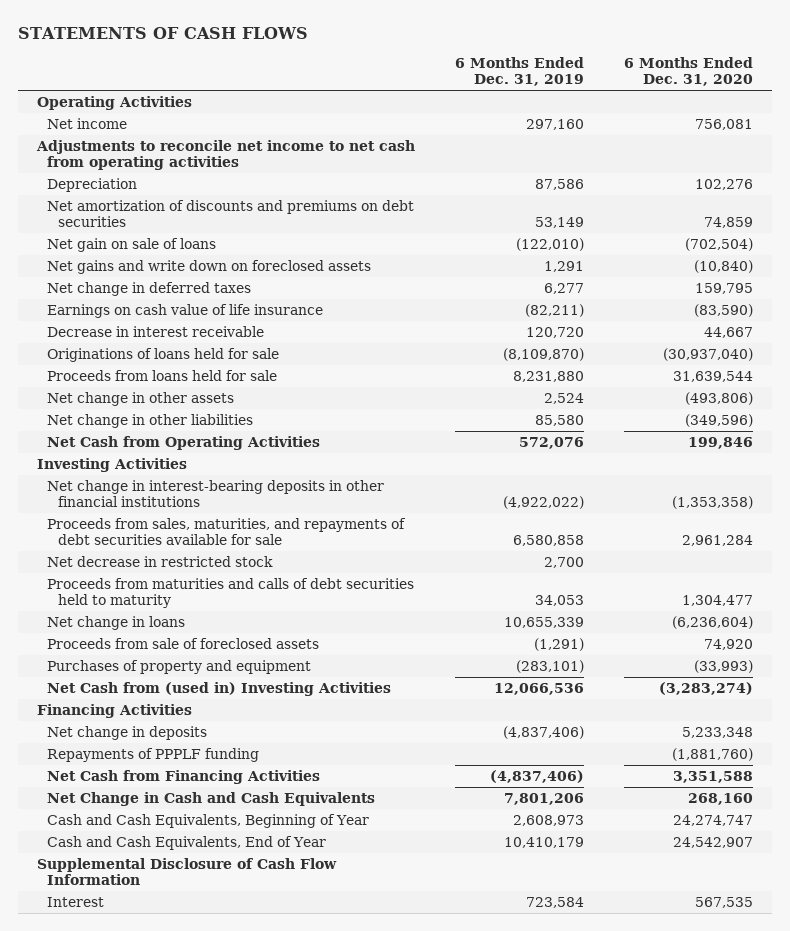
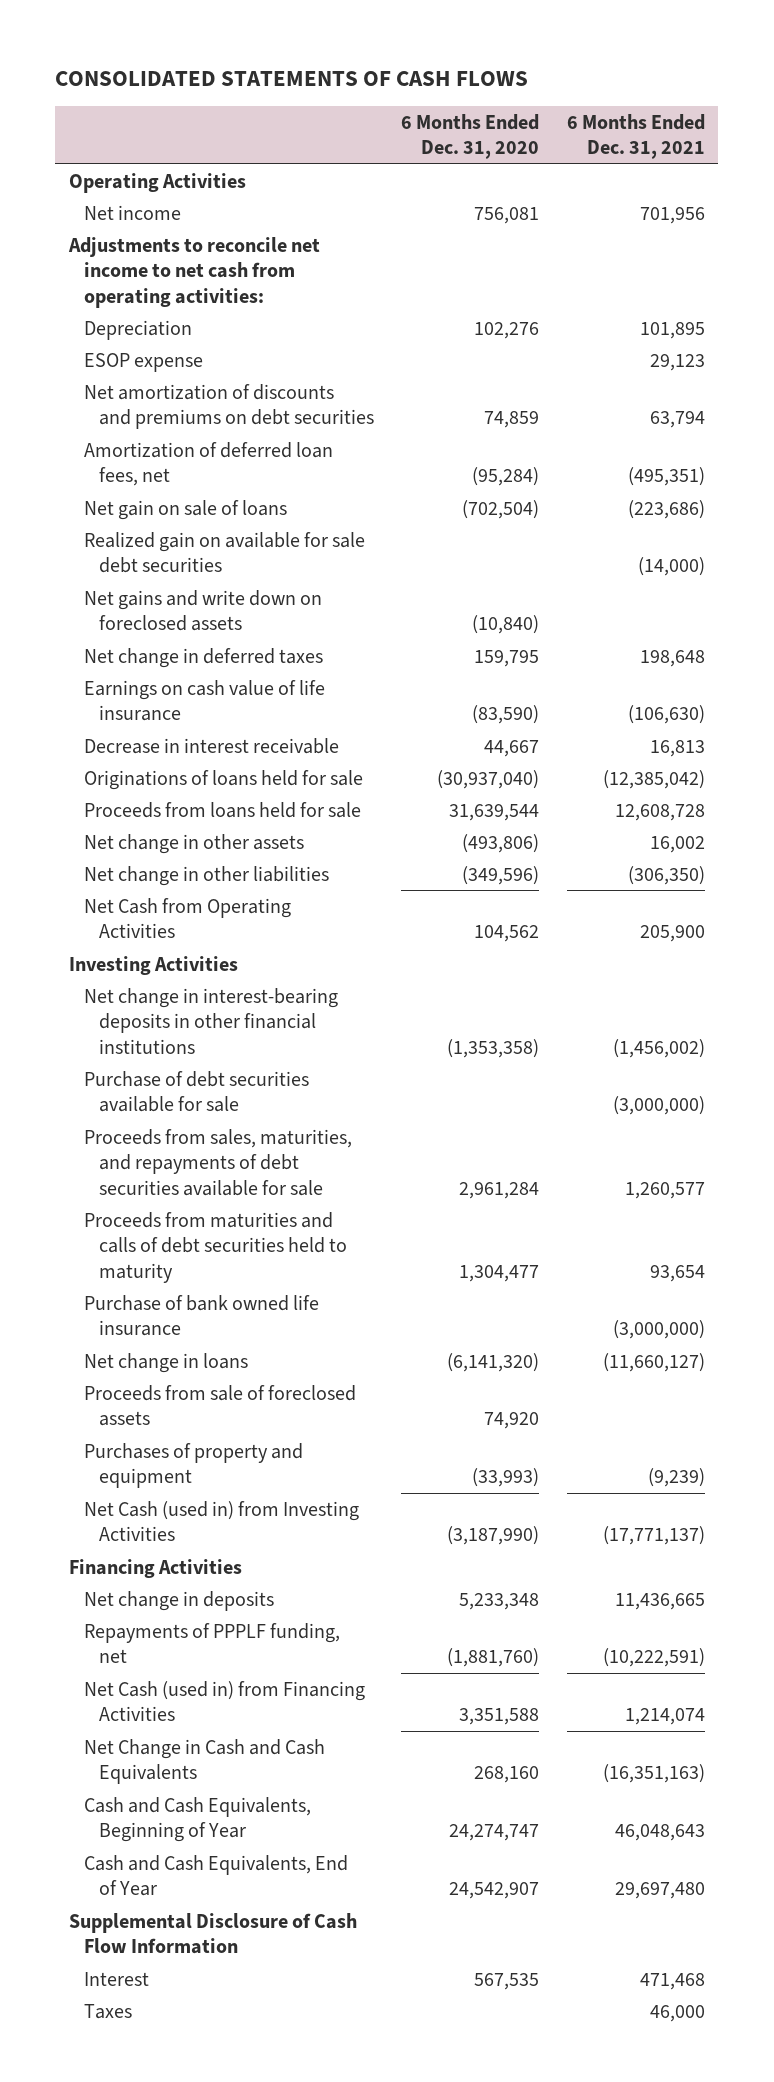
- STATEMENTS OF CASH FLOWS
+ CONSOLIDATED STATEMENTS OF CASH FLOWS
- | 6 Months Ended Dec. 31, 2019 | 6 Months Ended Dec. 31, 2020
+ | 6 Months Ended Dec. 31, 2020 | 6 Months Ended Dec. 31, 2021
- Adjustments to reconcile net income to net cash from operating activities
+ Adjustments to reconcile net income to net cash from operating activities:
+ ESOP expense | | 29,123
+ Amortization of deferred loan fees, net | (95,284) | (495,351)
+ Realized gain on available for sale debt securities | | (14,000)
- Net Cash from Operating Activities | 572,076 | 199,846
+ Net Cash from Operating Activities | 104,562 | 205,900
+ Purchase of debt securities available for sale | | (3,000,000)
- Net decrease in restricted stock | 2,700 |
- Net change in loans | 10,655,339 | (6,236,604)
+ Purchase of bank owned life insurance | | (3,000,000)
+ Net change in loans | (6,141,320) | (11,660,127)
- Net Cash from (used in) Investing Activities | 12,066,536 | (3,283,274)
+ Net Cash (used in) from Investing Activities | (3,187,990) | (17,771,137)
- Repayments of PPPLF funding | | (1,881,760)
- Net Cash from Financing Activities | (4,837,406) | 3,351,588
+ Repayments of PPPLF funding, net | (1,881,760) | (10,222,591)
+ Net Cash (used in) from Financing Activities | 3,351,588 | 1,214,074
+ Taxes | | 46,000

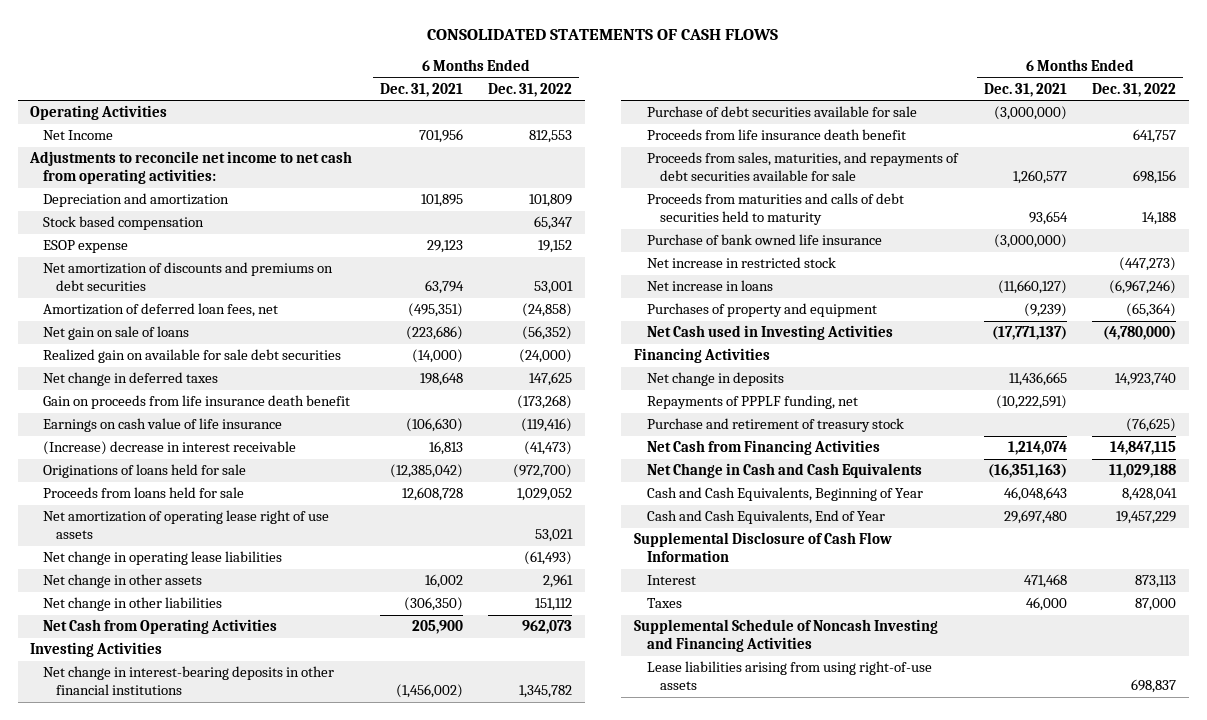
- | 6 Months Ended Dec. 31, 2020 | 6 Months Ended Dec. 31, 2021
+ | 6 Months Ended Dec. 31, 2021 | 6 Months Ended Dec. 31, 2022
- Net income | 756,081 | 701,956
+ Net Income | 701,956 | 812,553
- Depreciation | 102,276 | 101,895
+ Depreciation and amortization | 101,895 | 101,809
+ Stock based compensation | | 65,347
- Net gains and write down on foreclosed assets | (10,840) |
+ Gain on proceeds from life insurance death benefit | | (173,268)
- Decrease in interest receivable | 44,667 | 16,813
+ (Increase) decrease in interest receivable | 16,813 | (41,473)
+ Net amortization of operating lease right of use assets | | 53,021
+ Net change in operating lease liabilities | | (61,493)
+ Proceeds from life insurance death benefit | | 641,757
- Net change in loans | (6,141,320) | (11,660,127)
- Proceeds from sale of foreclosed assets | 74,920 |
+ Net increase in restricted stock | | (447,273)
+ Net increase in loans | (11,660,127) | (6,967,246)
- Net Cash (used in) from Investing Activities | (3,187,990) | (17,771,137)
+ Net Cash used in Investing Activities | (17,771,137) | (4,780,000)
- Net Cash (used in) from Financing Activities | 3,351,588 | 1,214,074
+ Purchase and retirement of treasury stock | | (76,625)
+ Net Cash from Financing Activities | 1,214,074 | 14,847,115
+ Supplemental Schedule of Noncash Investing and Financing Activities
+ Lease liabilities arising from using right-of-use assets | | 698,837

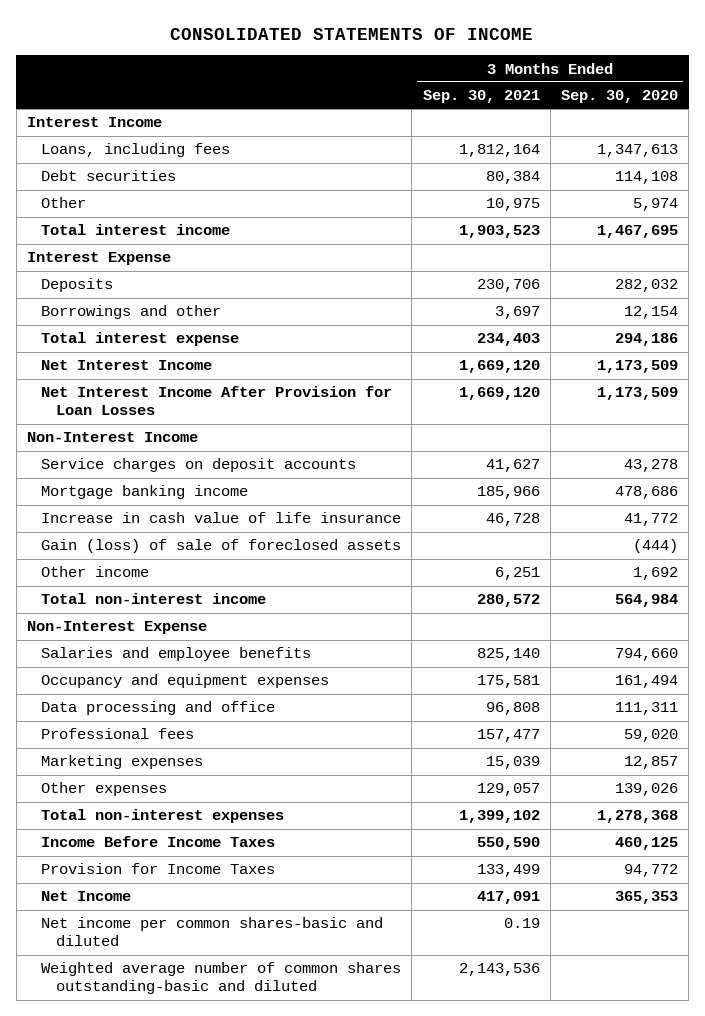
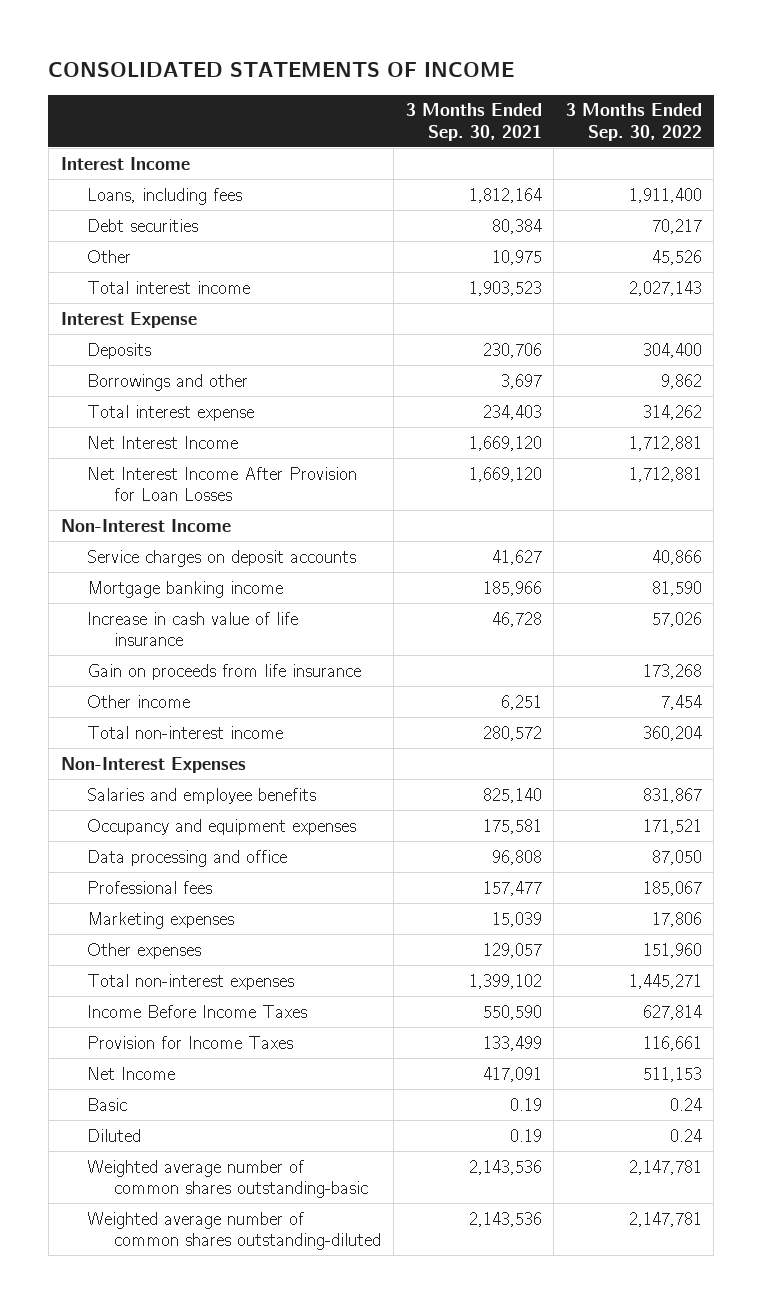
- | 3 Months Ended Sep. 30, 2021 | 3 Months Ended Sep. 30, 2020
+ | 3 Months Ended Sep. 30, 2021 | 3 Months Ended Sep. 30, 2022
- Gain (loss) of sale of foreclosed assets | | (444)
+ Gain on proceeds from life insurance | | 173,268
- Non-Interest Expense
+ Non-Interest Expenses
- Net income per common shares-basic and diluted | 0.19 |
- Weighted average number of common shares outstanding-basic and diluted | 2,143,536 |
+ Basic | 0.19 | 0.24
+ Diluted | 0.19 | 0.24
+ Weighted average number of common shares outstanding-basic | 2,143,536 | 2,147,781
+ Weighted average number of common shares outstanding-diluted | 2,143,536 | 2,147,781

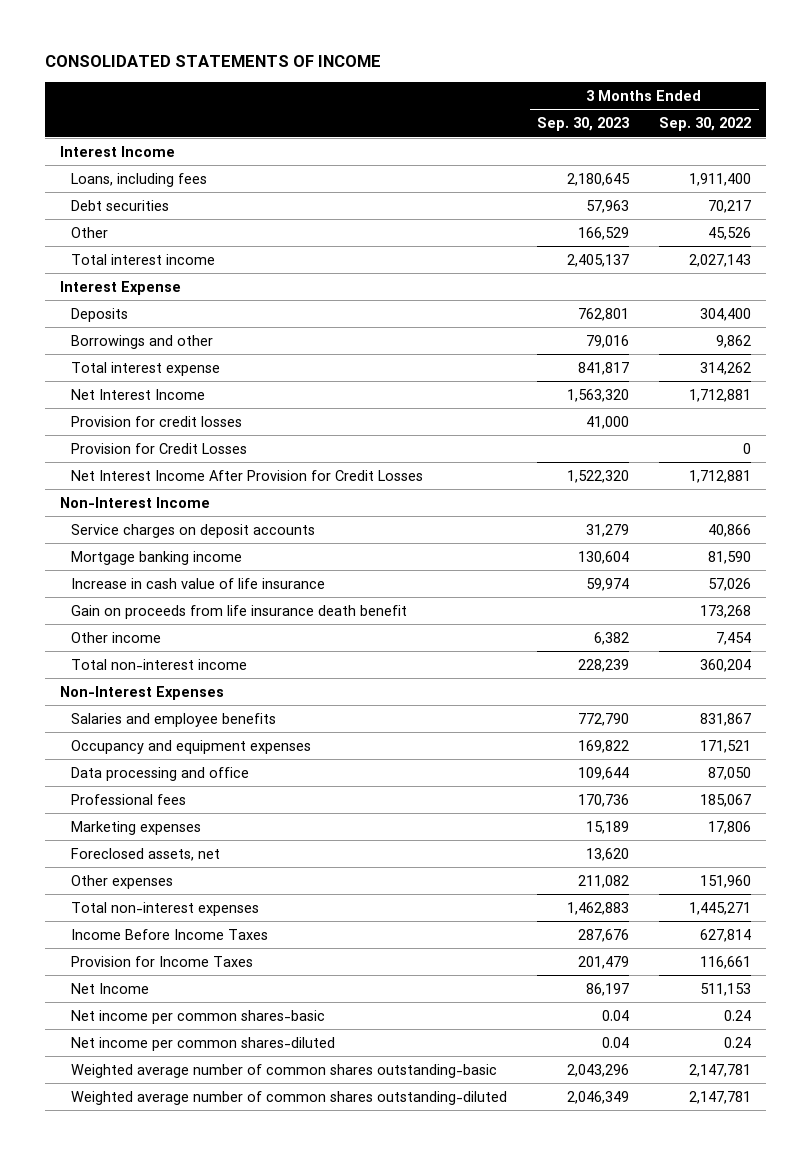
- | 3 Months Ended Sep. 30, 2021 | 3 Months Ended Sep. 30, 2022
+ | 3 Months Ended Sep. 30, 2023 | 3 Months Ended Sep. 30, 2022
- Net Interest Income After Provision for Loan Losses | 1,669,120 | 1,712,881
+ Provision for credit losses | 41,000 |
+ Provision for Credit Losses | | 0
+ Net Interest Income After Provision for Credit Losses | 1,522,320 | 1,712,881
- Gain on proceeds from life insurance | | 173,268
+ Gain on proceeds from life insurance death benefit | | 173,268
+ Foreclosed assets, net | 13,620 |
- Basic | 0.19 | 0.24
- Diluted | 0.19 | 0.24
+ Net income per common shares-basic | 0.04 | 0.24
+ Net income per common shares-diluted | 0.04 | 0.24

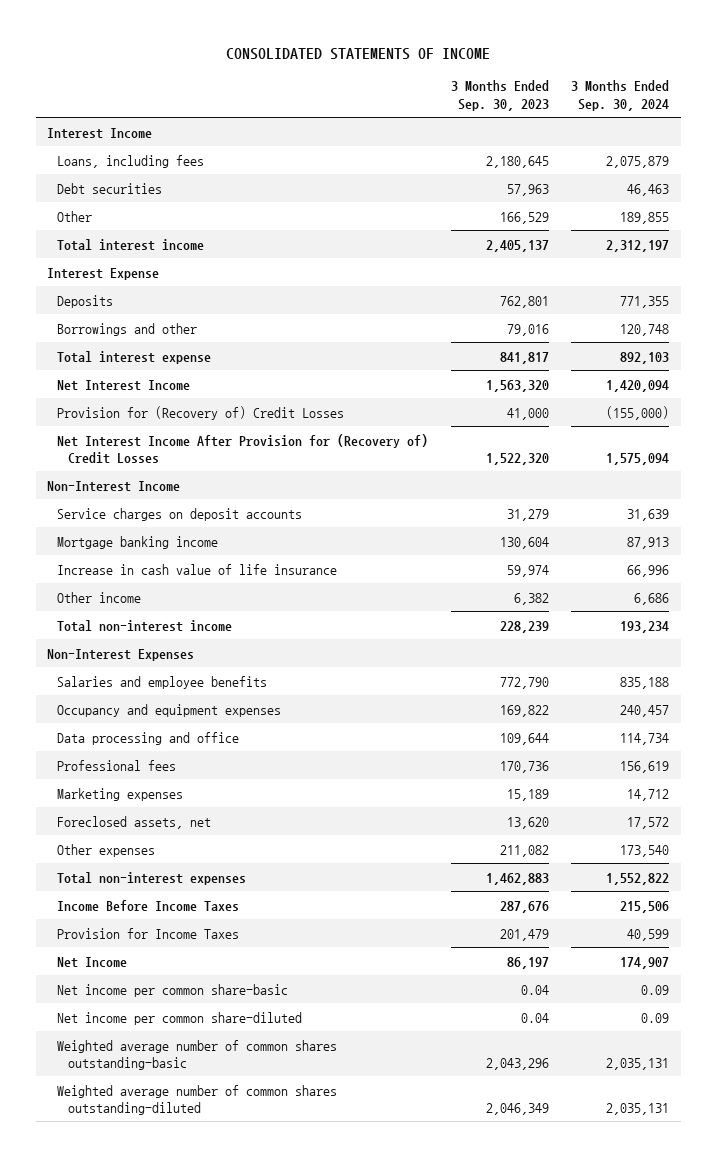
- | 3 Months Ended Sep. 30, 2023 | 3 Months Ended Sep. 30, 2022
+ | 3 Months Ended Sep. 30, 2023 | 3 Months Ended Sep. 30, 2024
- Provision for credit losses | 41,000 |
- Provision for Credit Losses | | 0
- Net Interest Income After Provision for Credit Losses | 1,522,320 | 1,712,881
+ Provision for (Recovery of) Credit Losses | 41,000 | (155,000)
+ Net Interest Income After Provision for (Recovery of) Credit Losses | 1,522,320 | 1,575,094
- Gain on proceeds from life insurance death benefit | | 173,268
- Net income per common shares-basic | 0.04 | 0.24
- Net income per common shares-diluted | 0.04 | 0.24
+ Net income per common share-basic | 0.04 | 0.09
+ Net income per common share-diluted | 0.04 | 0.09

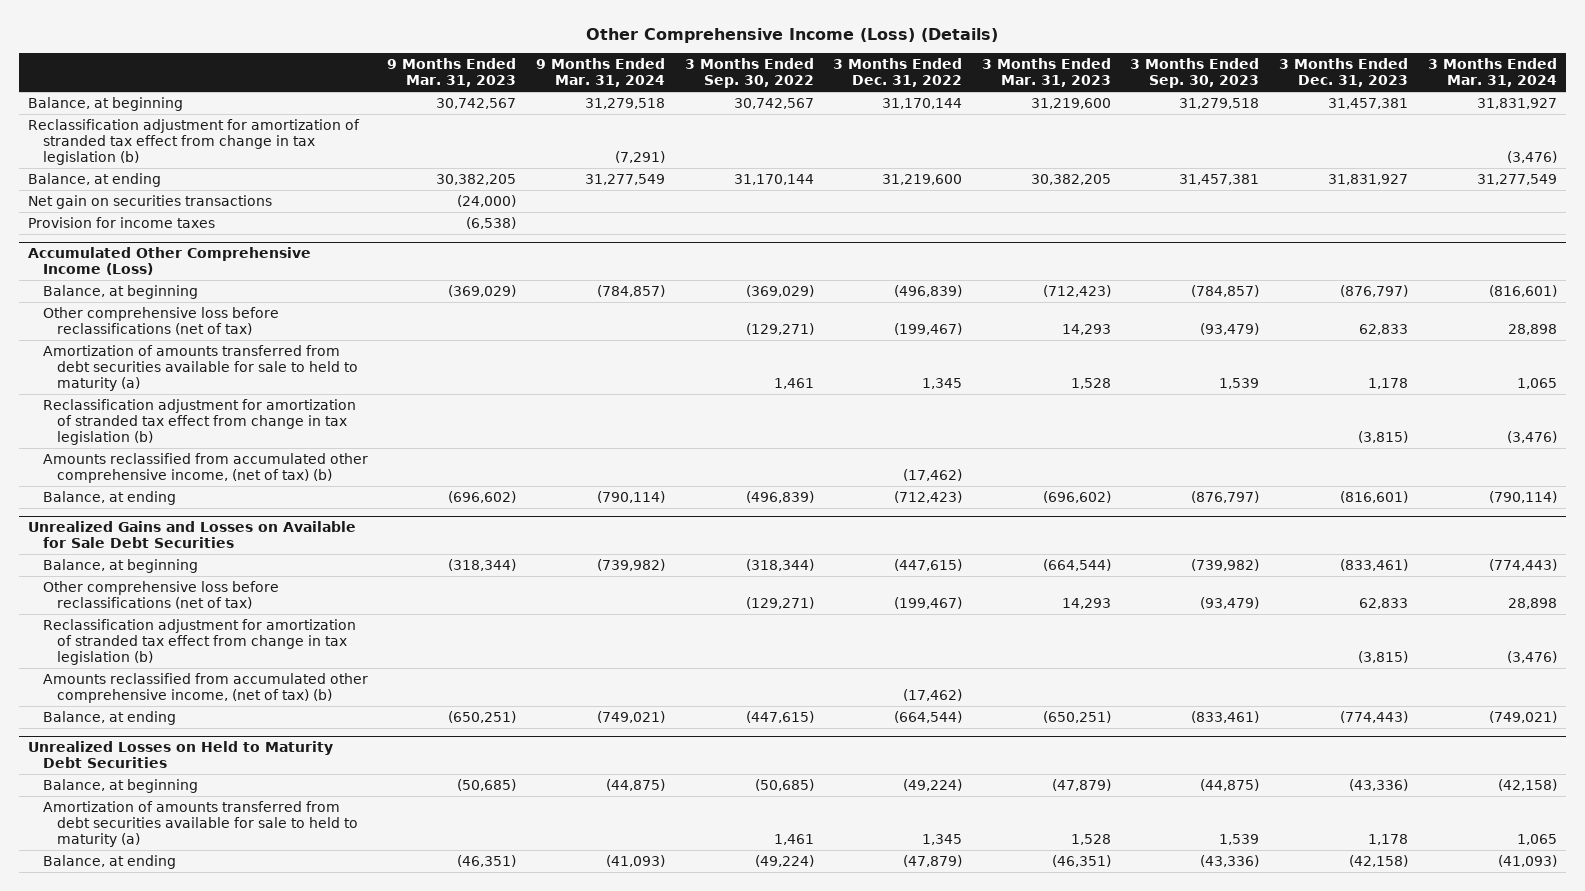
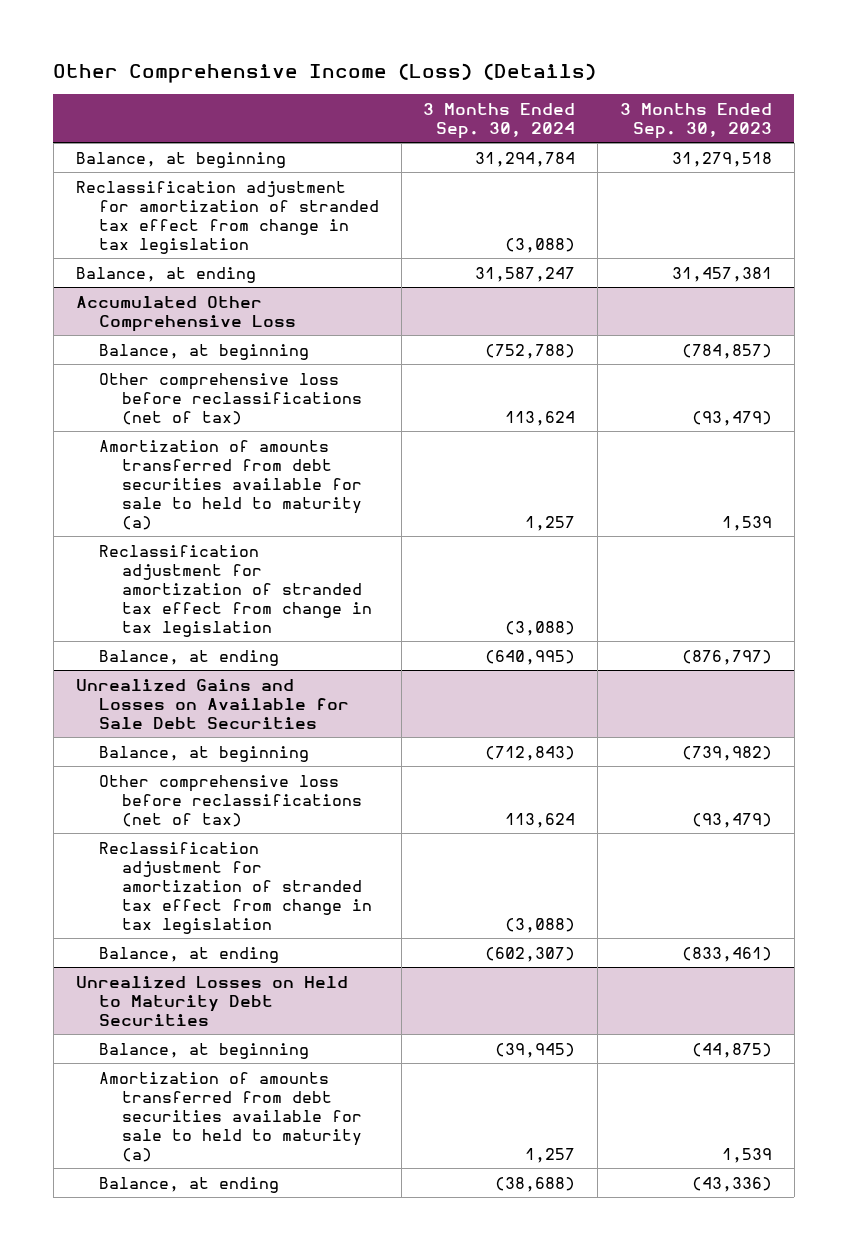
- | 9 Months Ended Mar. 31, 2023 | 9 Months Ended Mar. 31, 2024 | 3 Months Ended Sep. 30, 2022 | 3 Months Ended Dec. 31, 2022 | 3 Months Ended Mar. 31, 2023 | 3 Months Ended Sep. 30, 2023 | 3 Months Ended Dec. 31, 2023 | 3 Months Ended Mar. 31, 2024
+ | 3 Months Ended Sep. 30, 2024 | 3 Months Ended Sep. 30, 2023
- Reclassification adjustment for amortization of stranded tax effect from change in tax legislation (b) | | (7,291) | | | | | | (3,476)
+ Reclassification adjustment for amortization of stranded tax effect from change in tax legislation | (3,088) |
- Net gain on securities transactions | (24,000) | | | | | | |
- Provision for income taxes | (6,538) | | | | | | |
- Accumulated Other Comprehensive Income (Loss)
+ Accumulated Other Comprehensive Loss
- Reclassification adjustment for amortization of stranded tax effect from change in tax legislation (b) | | | | | | | (3,815) | (3,476)
- Amounts reclassified from accumulated other comprehensive income, (net of tax) (b) | | | | (17,462) | | | |
+ Reclassification adjustment for amortization of stranded tax effect from change in tax legislation | (3,088) |
@ Unrealized Gains and Losses on Available for Sale Debt Securities
- Reclassification adjustment for amortization of stranded tax effect from change in tax legislation (b) | | | | | | | (3,815) | (3,476)
- Amounts reclassified from accumulated other comprehensive income, (net of tax) (b) | | | | (17,462) | | | |
+ Reclassification adjustment for amortization of stranded tax effect from change in tax legislation | (3,088) |

